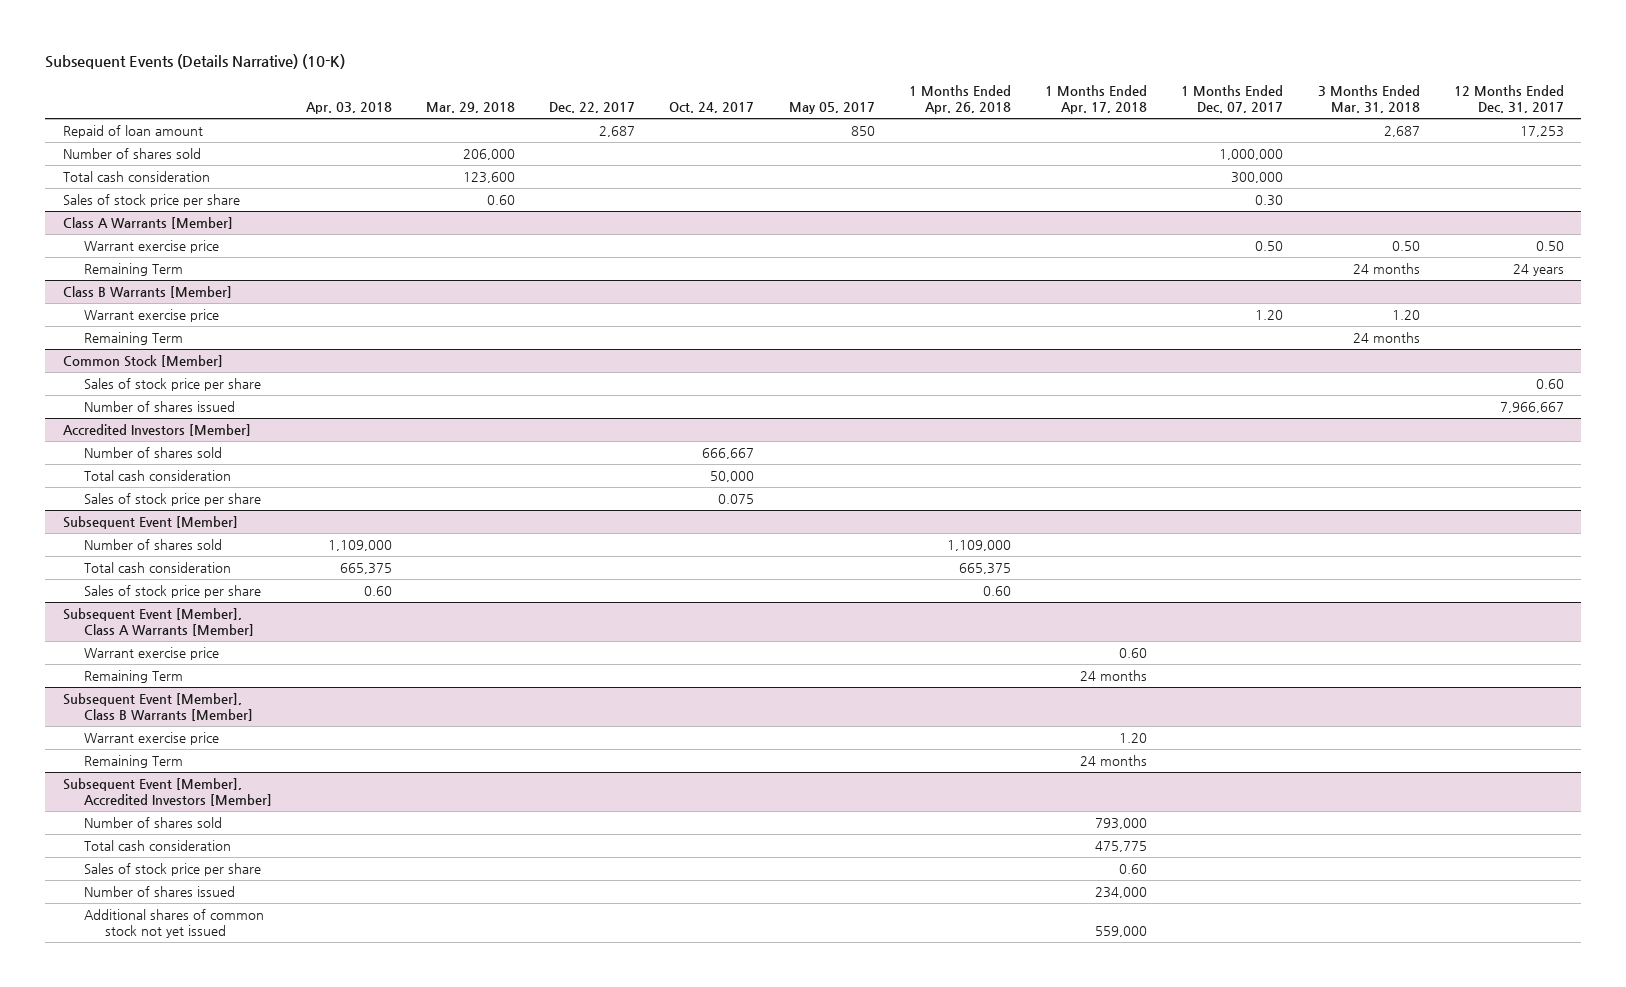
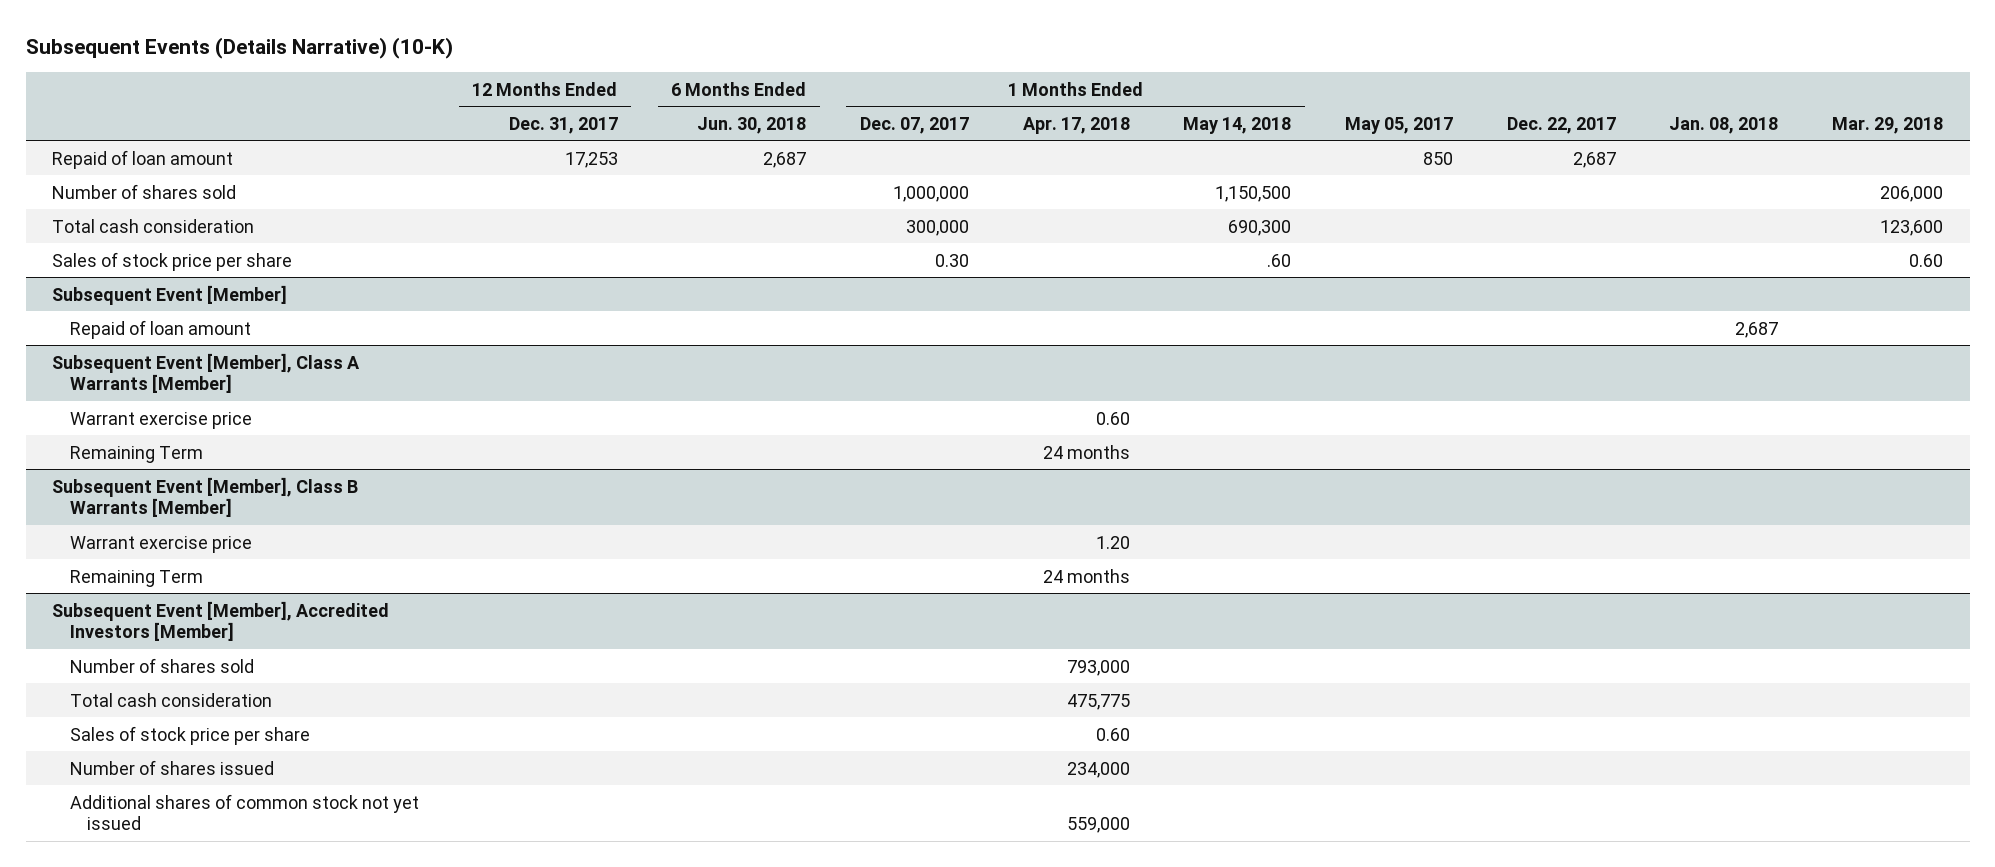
- | Apr. 03, 2018 | Mar. 29, 2018 | Dec. 22, 2017 | Oct. 24, 2017 | May 05, 2017 | 1 Months Ended Apr. 26, 2018 | 1 Months Ended Apr. 17, 2018 | 1 Months Ended Dec. 07, 2017 | 3 Months Ended Mar. 31, 2018 | 12 Months Ended Dec. 31, 2017
+ | 12 Months Ended Dec. 31, 2017 | 6 Months Ended Jun. 30, 2018 | 1 Months Ended Dec. 07, 2017 | 1 Months Ended Apr. 17, 2018 | 1 Months Ended May 14, 2018 | May 05, 2017 | Dec. 22, 2017 | Jan. 08, 2018 | Mar. 29, 2018
- Class A Warrants [Member]
- Warrant exercise price | | | | | | | | 0.50 | 0.50 | 0.50
- Remaining Term | | | | | | | | | 24 months | 24 years
- Class B Warrants [Member]
- Warrant exercise price | | | | | | | | 1.20 | 1.20 |
- Remaining Term | | | | | | | | | 24 months |
- Common Stock [Member]
- Sales of stock price per share | | | | | | | | | | 0.60
- Number of shares issued | | | | | | | | | | 7,966,667
- Accredited Investors [Member]
- Number of shares sold | | | | 666,667 | | | | | |
- Total cash consideration | | | | 50,000 | | | | | |
- Sales of stock price per share | | | | 0.075 | | | | | |
@ Subsequent Event [Member]
- Number of shares sold | 1,109,000 | | | | | 1,109,000 | | | |
- Total cash consideration | 665,375 | | | | | 665,375 | | | |
- Sales of stock price per share | 0.60 | | | | | 0.60 | | | |
+ Repaid of loan amount | | | | | | | | 2,687 |

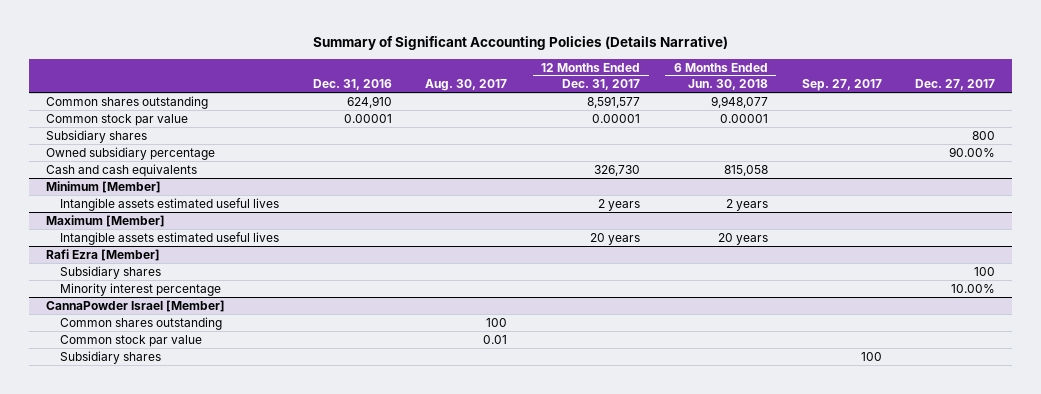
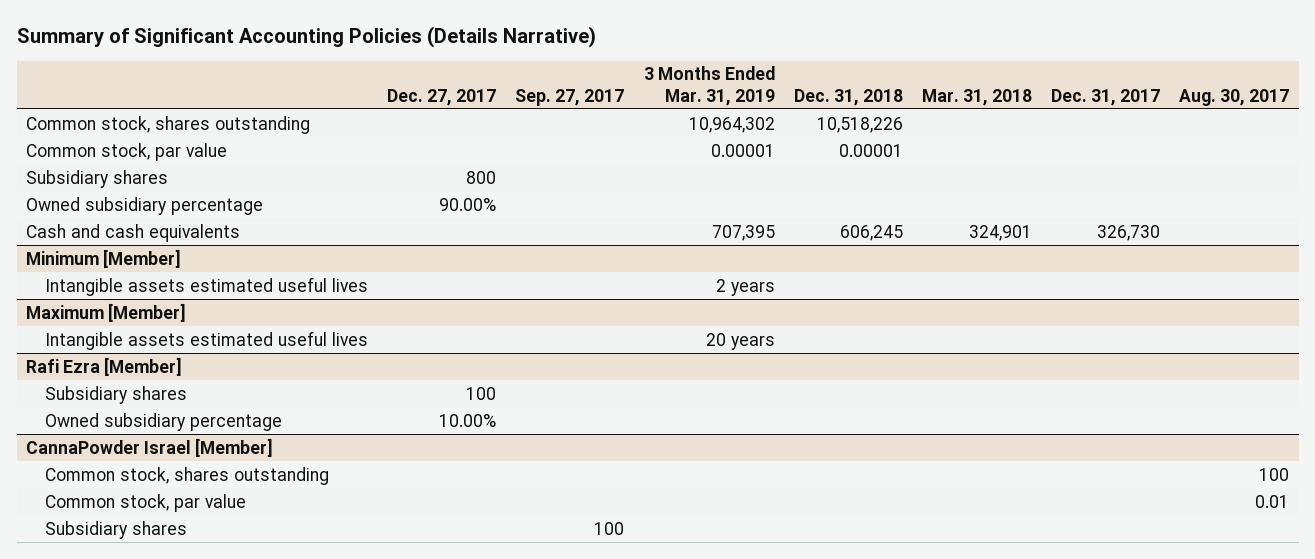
- | Dec. 31, 2016 | Aug. 30, 2017 | 12 Months Ended Dec. 31, 2017 | 6 Months Ended Jun. 30, 2018 | Sep. 27, 2017 | Dec. 27, 2017
+ | Dec. 27, 2017 | Sep. 27, 2017 | 3 Months Ended Mar. 31, 2019 | Dec. 31, 2018 | Mar. 31, 2018 | Dec. 31, 2017 | Aug. 30, 2017
- Common shares outstanding | 624,910 | | 8,591,577 | 9,948,077 | |
- Common stock par value | 0.00001 | | 0.00001 | 0.00001 | |
+ Common stock, shares outstanding | | | 10,964,302 | 10,518,226 | | |
+ Common stock, par value | | | 0.00001 | 0.00001 | | |
@ Rafi Ezra [Member]
- Minority interest percentage | | | | | | 10.00%
+ Owned subsidiary percentage | 10.00% | | | | | |
@ CannaPowder Israel [Member]
- Common shares outstanding | | 100 | | | |
- Common stock par value | | 0.01 | | | |
+ Common stock, shares outstanding | | | | | | | 100
+ Common stock, par value | | | | | | | 0.01

